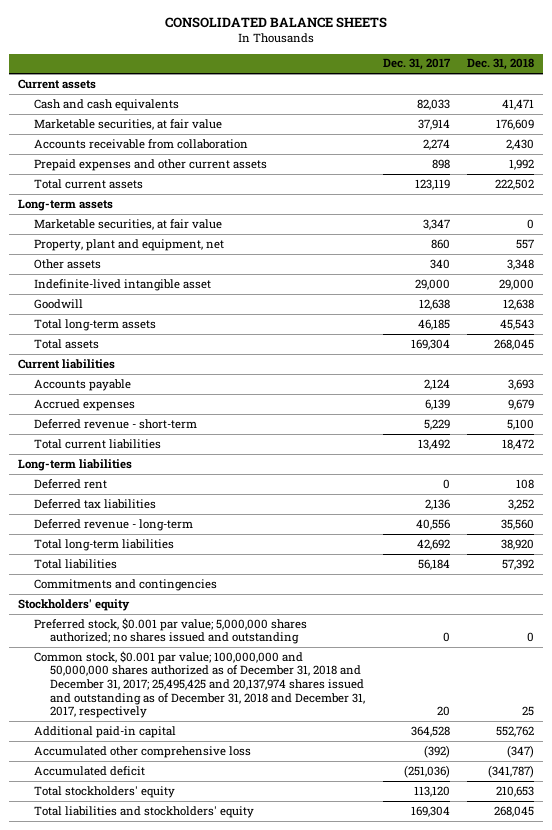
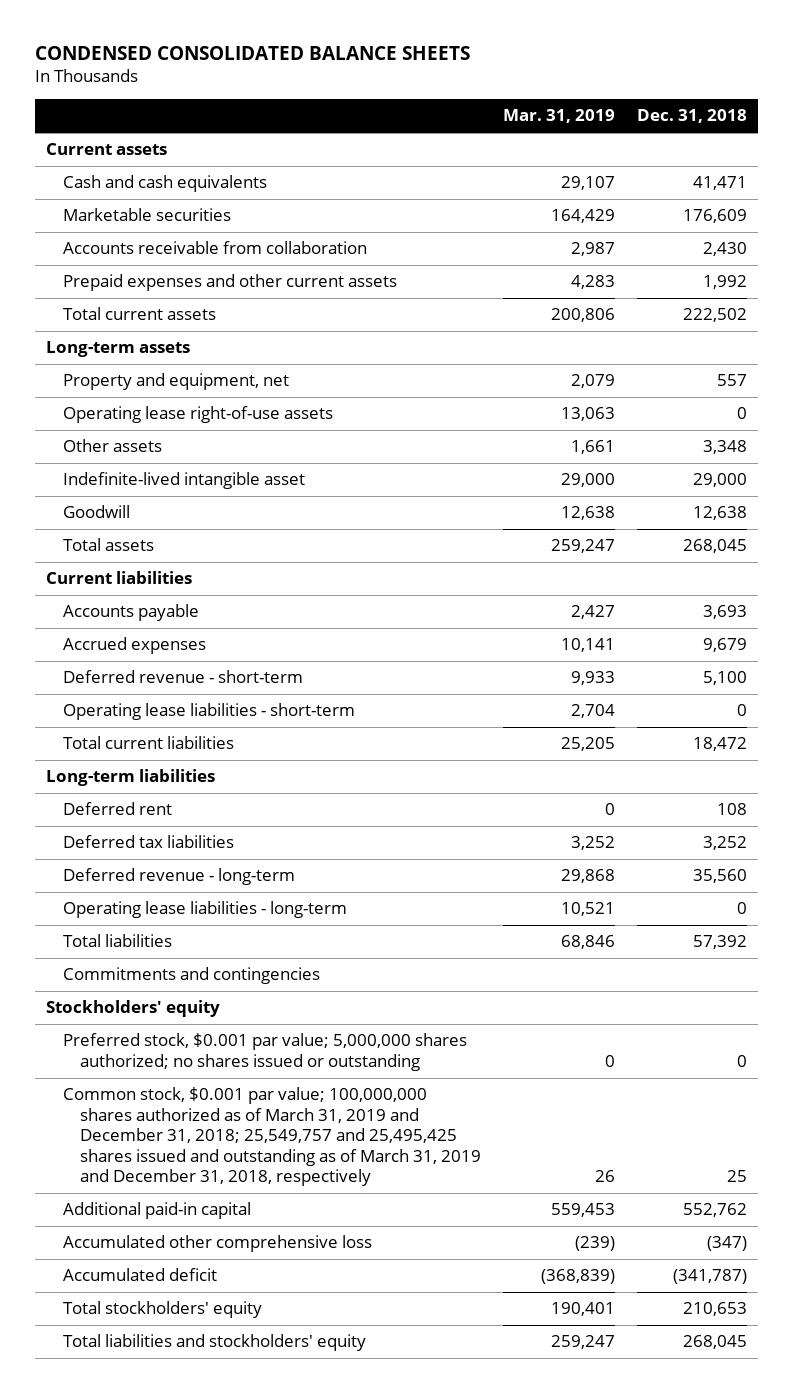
- CONSOLIDATED BALANCE SHEETS
+ CONDENSED CONSOLIDATED BALANCE SHEETS
- | Dec. 31, 2017 | Dec. 31, 2018
+ | Mar. 31, 2019 | Dec. 31, 2018
- Marketable securities, at fair value | 37,914 | 176,609
+ Marketable securities | 164,429 | 176,609
- Marketable securities, at fair value | 3,347 | 0
- Property, plant and equipment, net | 860 | 557
+ Property and equipment, net | 2,079 | 557
+ Operating lease right-of-use assets | 13,063 | 0
- Total long-term assets | 46,185 | 45,543
+ Operating lease liabilities - short-term | 2,704 | 0
- Total long-term liabilities | 42,692 | 38,920
+ Operating lease liabilities - long-term | 10,521 | 0
- Preferred stock, $0.001 par value; 5,000,000 shares authorized; no shares issued and outstanding | 0 | 0
- Common stock, $0.001 par value; 100,000,000 and 50,000,000 shares authorized as of December 31, 2018 and December 31, 2017; 25,495,425 and 20,137,974 shares issued and outstanding as of December 31, 2018 and December 31, 2017, respectively | 20 | 25
+ Preferred stock, $0.001 par value; 5,000,000 shares authorized; no shares issued or outstanding | 0 | 0
+ Common stock, $0.001 par value; 100,000,000 shares authorized as of March 31, 2019 and December 31, 2018; 25,549,757 and 25,495,425 shares issued and outstanding as of March 31, 2019 and December 31, 2018, respectively | 26 | 25

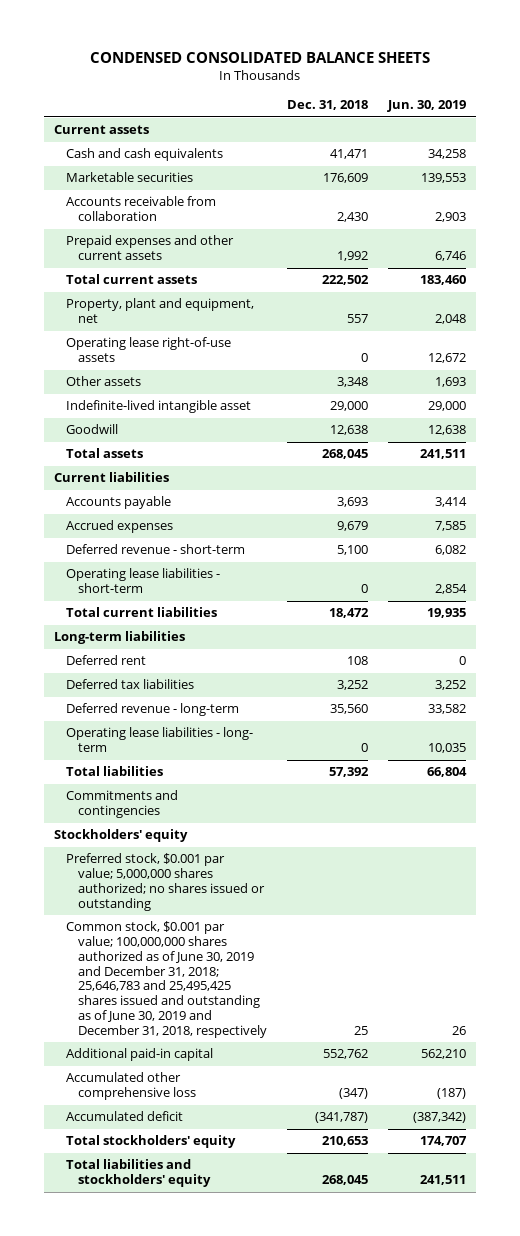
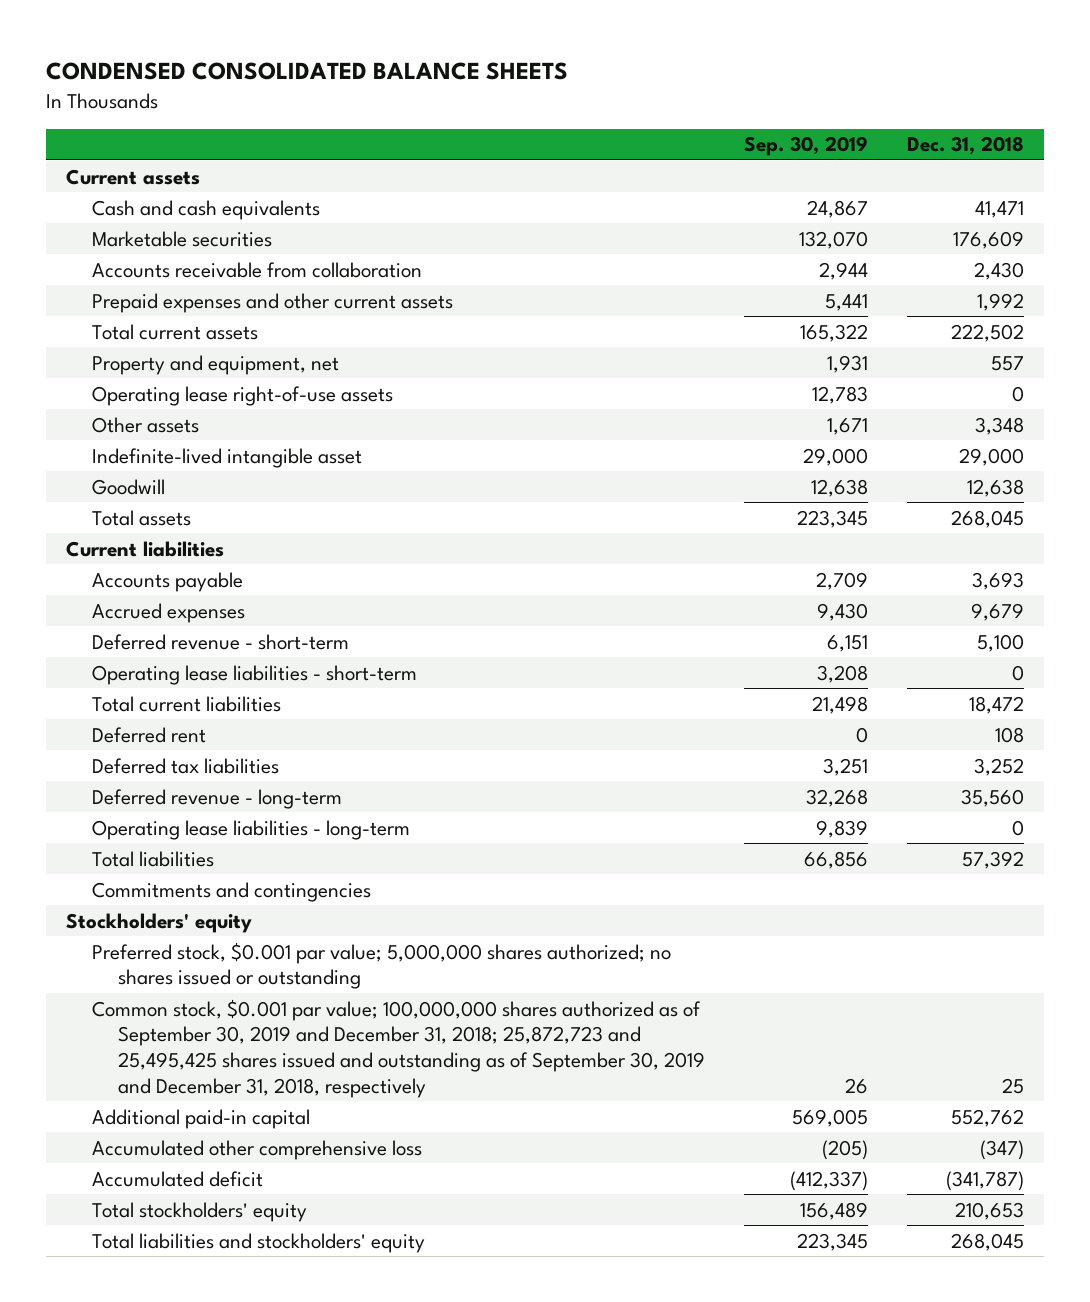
- | Dec. 31, 2018 | Jun. 30, 2019
+ | Sep. 30, 2019 | Dec. 31, 2018
- Property, plant and equipment, net | 557 | 2,048
+ Property and equipment, net | 1,931 | 557
- Long-term liabilities
- Operating lease liabilities - long- term | 0 | 10,035
+ Operating lease liabilities - long-term | 9,839 | 0
- Common stock, $0.001 par value; 100,000,000 shares authorized as of June 30, 2019 and December 31, 2018; 25,646,783 and 25,495,425 shares issued and outstanding as of June 30, 2019 and December 31, 2018, respectively | 25 | 26
+ Common stock, $0.001 par value; 100,000,000 shares authorized as of September 30, 2019 and December 31, 2018; 25,872,723 and 25,495,425 shares issued and outstanding as of September 30, 2019 and December 31, 2018, respectively | 26 | 25

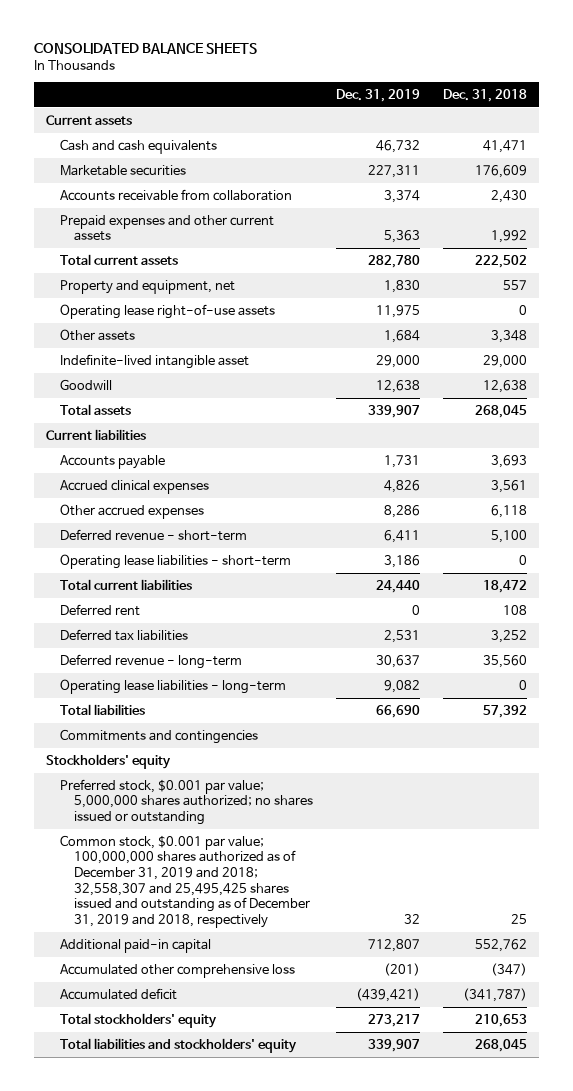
- CONDENSED CONSOLIDATED BALANCE SHEETS
+ CONSOLIDATED BALANCE SHEETS
- | Sep. 30, 2019 | Dec. 31, 2018
+ | Dec. 31, 2019 | Dec. 31, 2018
- Accrued expenses | 9,430 | 9,679
+ Accrued clinical expenses | 4,826 | 3,561
+ Other accrued expenses | 8,286 | 6,118
- Common stock, $0.001 par value; 100,000,000 shares authorized as of September 30, 2019 and December 31, 2018; 25,872,723 and 25,495,425 shares issued and outstanding as of September 30, 2019 and December 31, 2018, respectively | 26 | 25
+ Common stock, $0.001 par value; 100,000,000 shares authorized as of December 31, 2019 and 2018; 32,558,307 and 25,495,425 shares issued and outstanding as of December 31, 2019 and 2018, respectively | 32 | 25

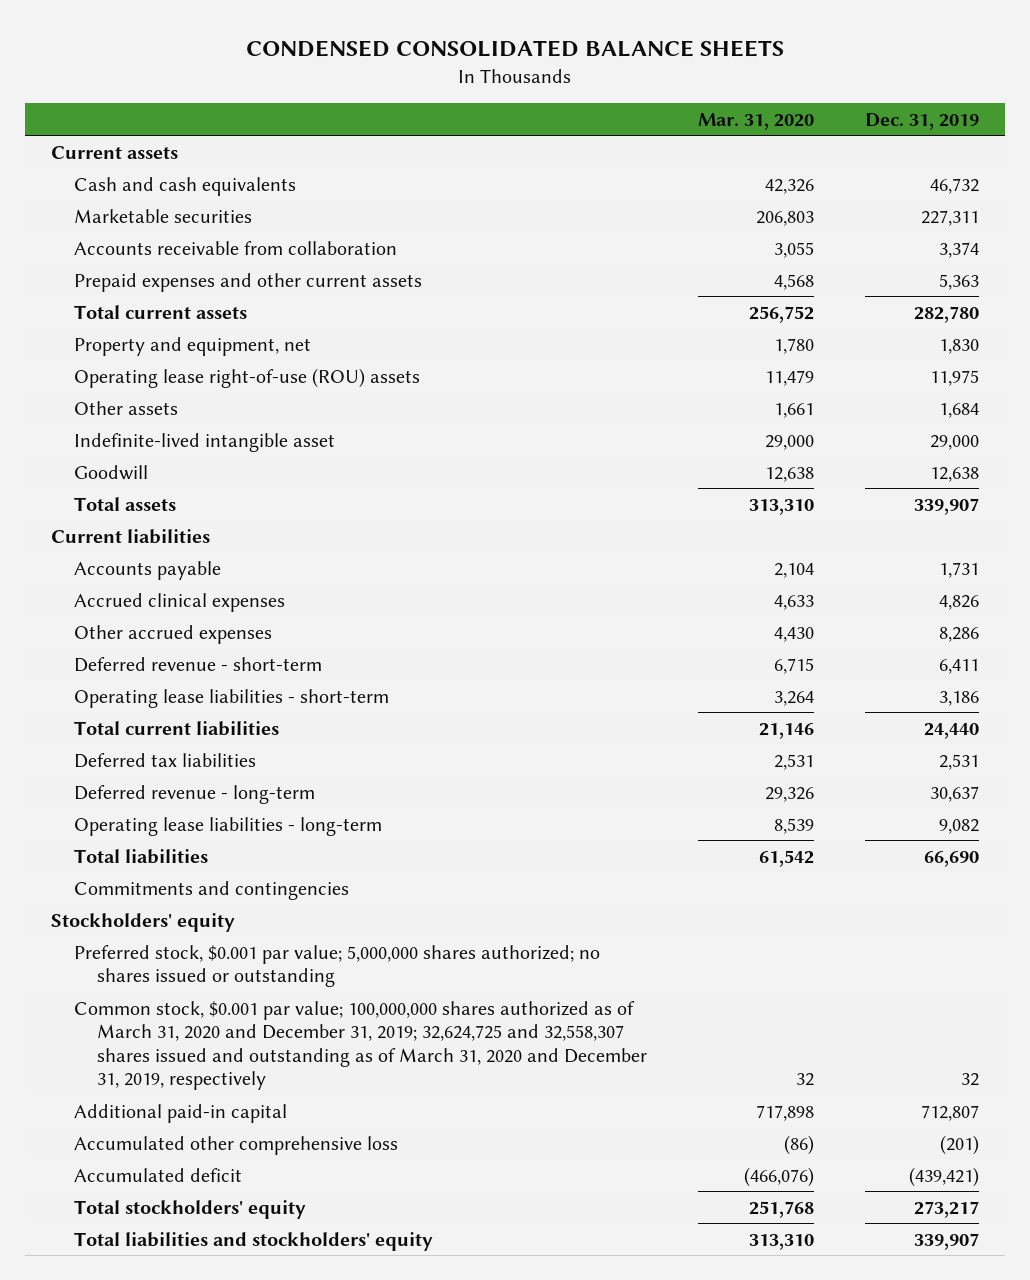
- CONSOLIDATED BALANCE SHEETS
+ CONDENSED CONSOLIDATED BALANCE SHEETS
- | Dec. 31, 2019 | Dec. 31, 2018
+ | Mar. 31, 2020 | Dec. 31, 2019
- Operating lease right-of-use assets | 11,975 | 0
+ Operating lease right-of-use (ROU) assets | 11,479 | 11,975
- Deferred rent | 0 | 108
- Common stock, $0.001 par value; 100,000,000 shares authorized as of December 31, 2019 and 2018; 32,558,307 and 25,495,425 shares issued and outstanding as of December 31, 2019 and 2018, respectively | 32 | 25
+ Common stock, $0.001 par value; 100,000,000 shares authorized as of March 31, 2020 and December 31, 2019; 32,624,725 and 32,558,307 shares issued and outstanding as of March 31, 2020 and December 31, 2019, respectively | 32 | 32

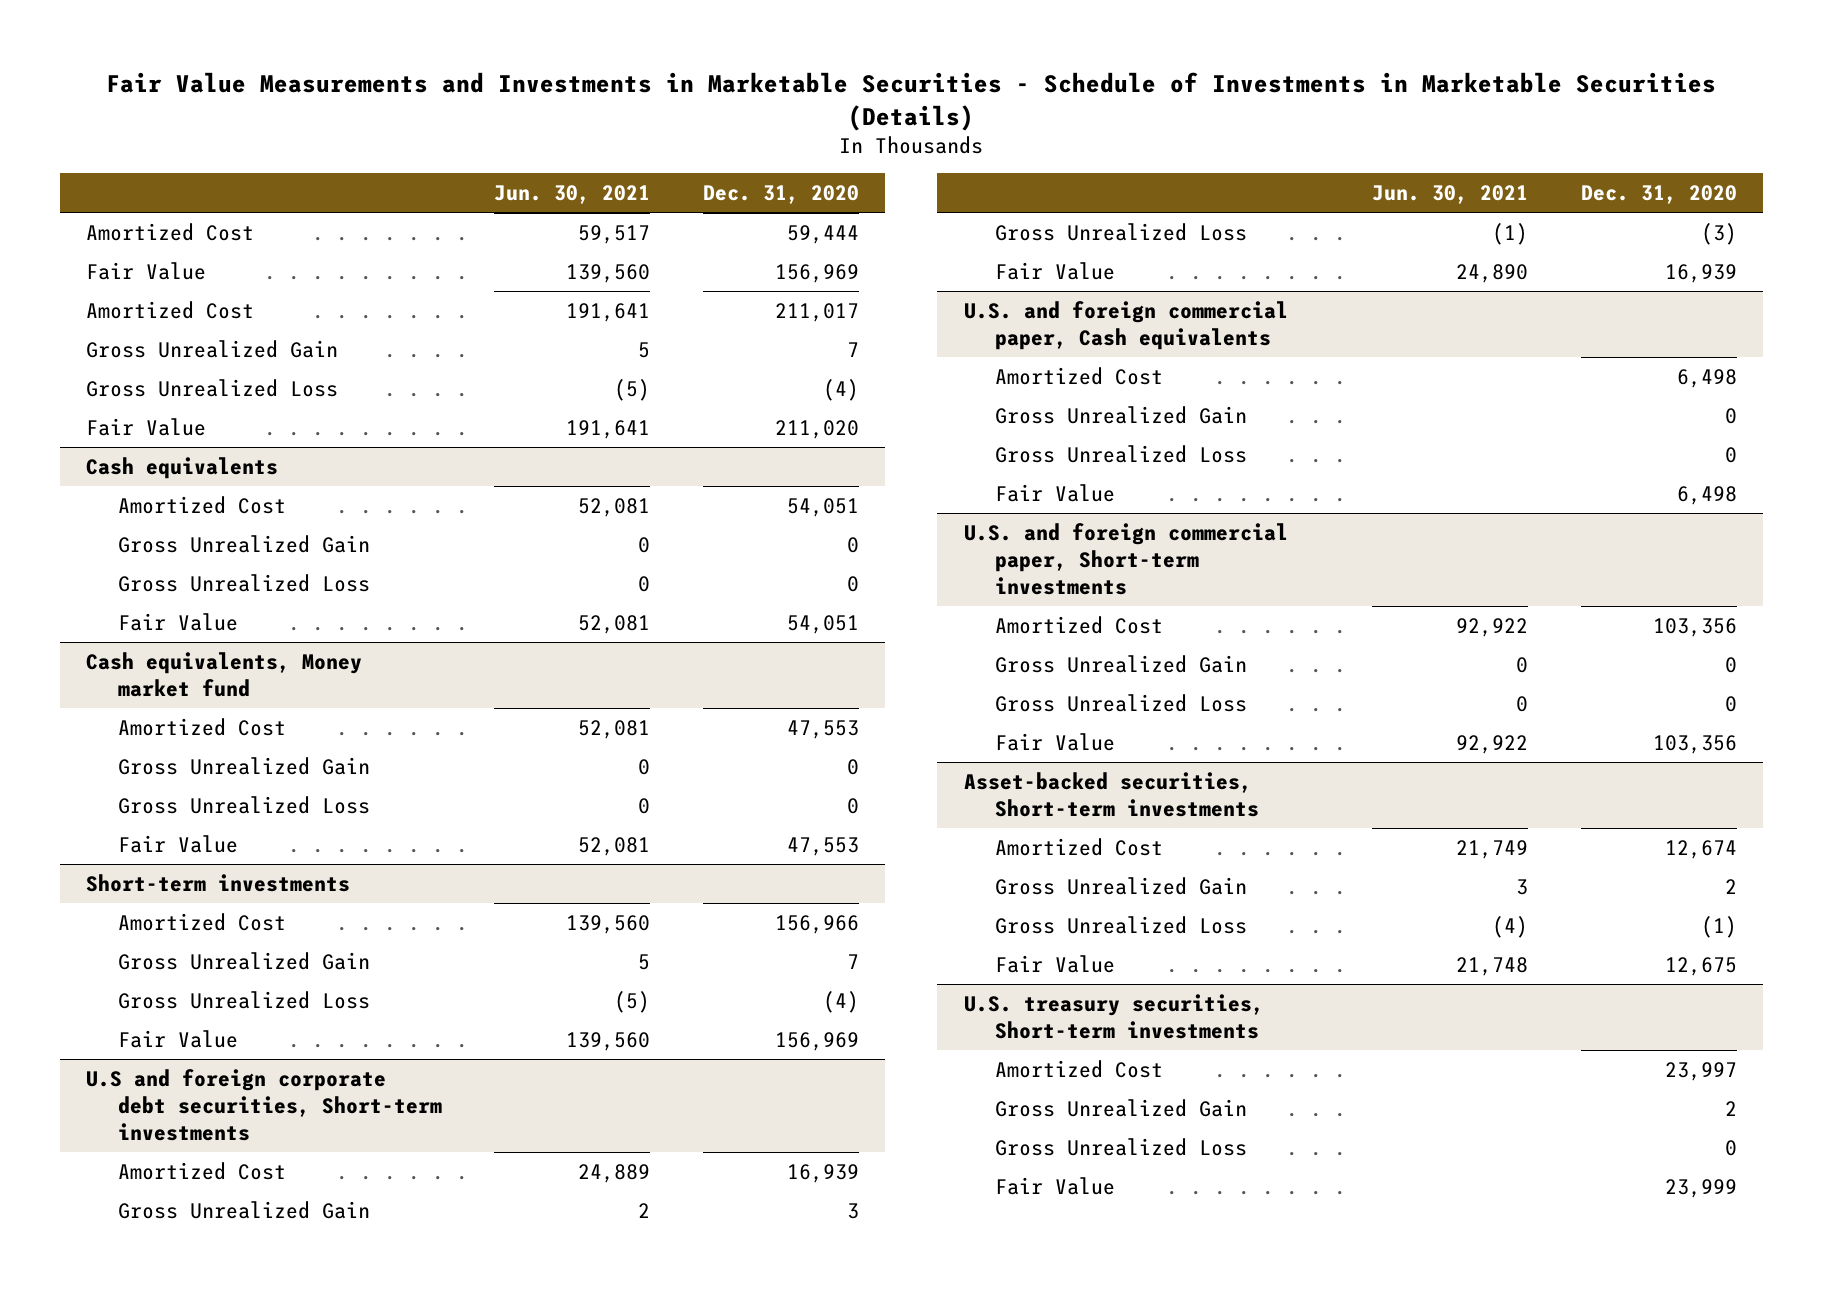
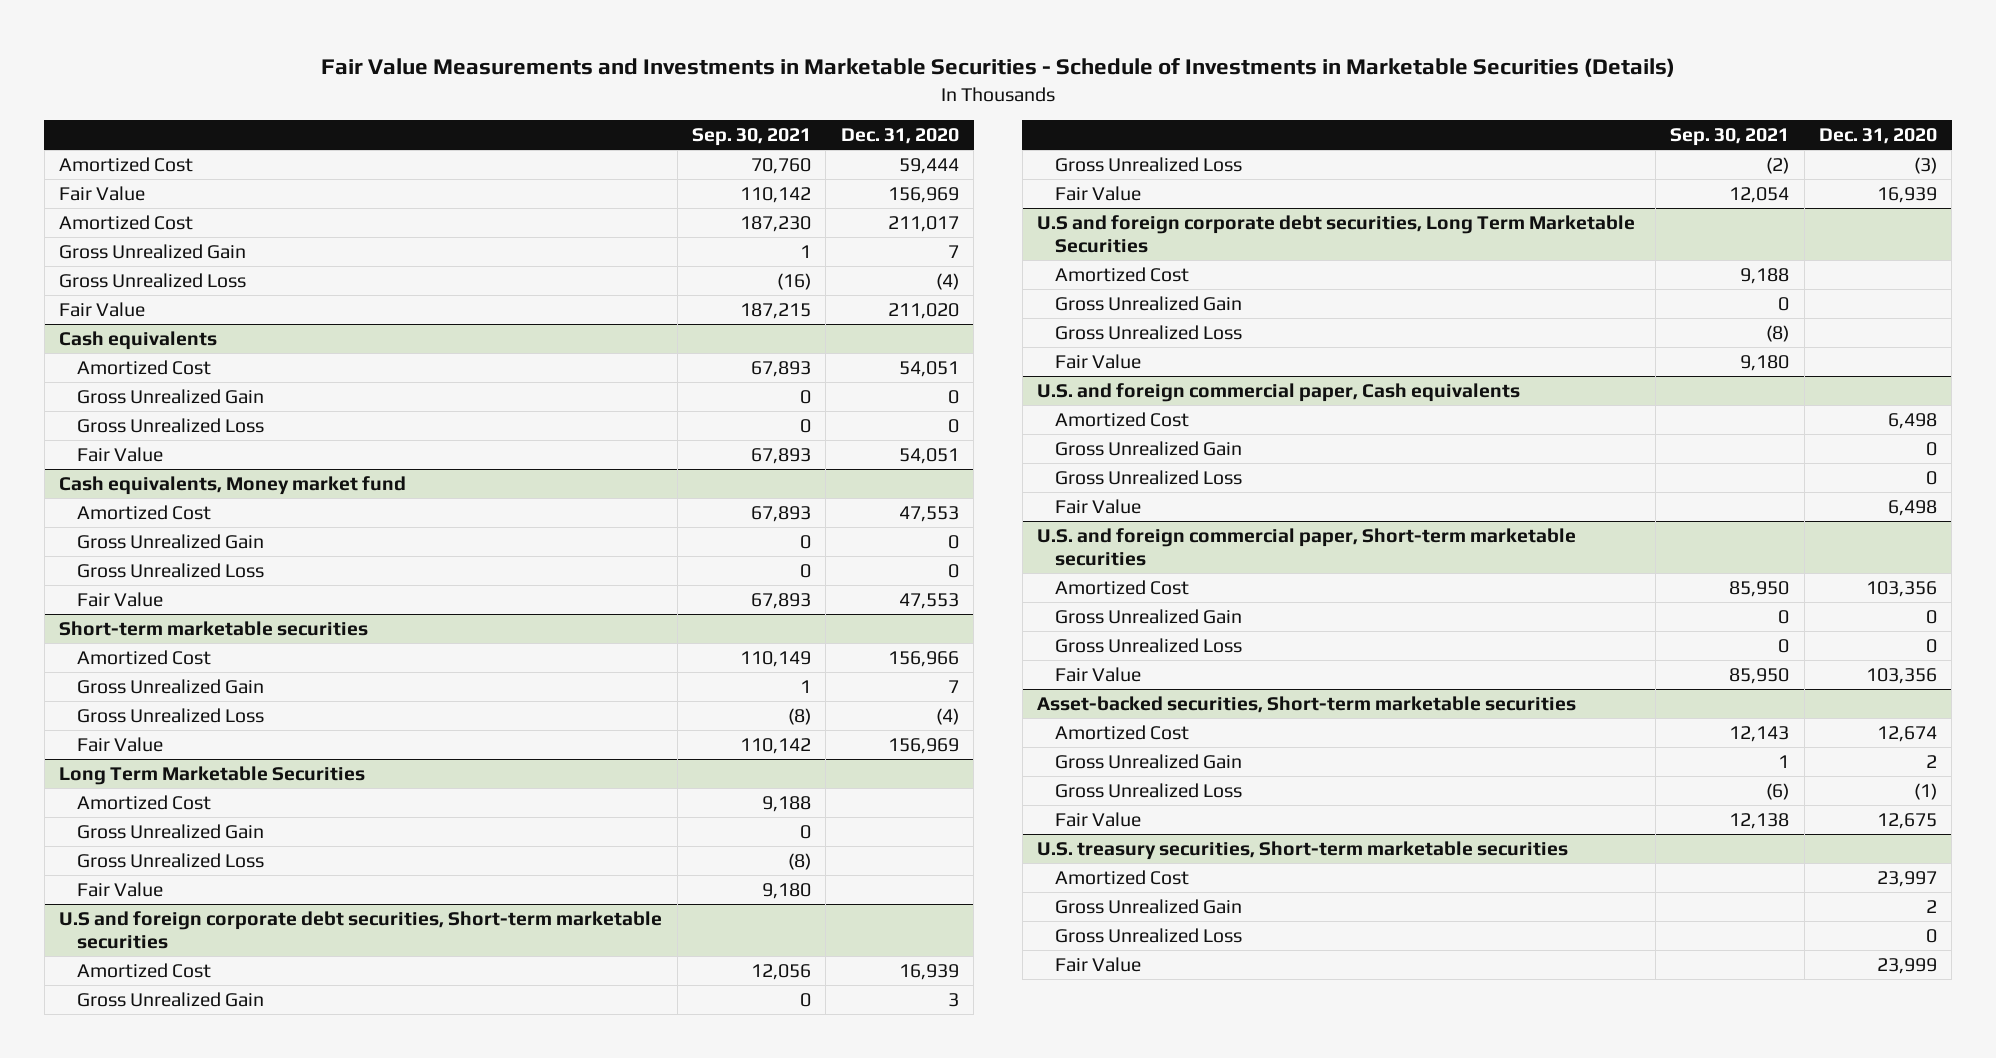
- | Jun. 30, 2021 | Dec. 31, 2020
+ | Sep. 30, 2021 | Dec. 31, 2020
- Short-term investments
+ Short-term marketable securities
- U.S and foreign corporate debt securities, Short-term investments
+ Long Term Marketable Securities
+ Amortized Cost | 9,188 |
+ Gross Unrealized Gain | 0 |
+ Gross Unrealized Loss | (8) |
+ Fair Value | 9,180 |
+ U.S and foreign corporate debt securities, Short-term marketable securities
+ U.S and foreign corporate debt securities, Long Term Marketable Securities
+ Amortized Cost | 9,188 |
+ Gross Unrealized Gain | 0 |
+ Gross Unrealized Loss | (8) |
+ Fair Value | 9,180 |
- U.S. and foreign commercial paper, Short-term investments
+ U.S. and foreign commercial paper, Short-term marketable securities
- Asset-backed securities, Short-term investments
+ Asset-backed securities, Short-term marketable securities
- U.S. treasury securities, Short-term investments
+ U.S. treasury securities, Short-term marketable securities

